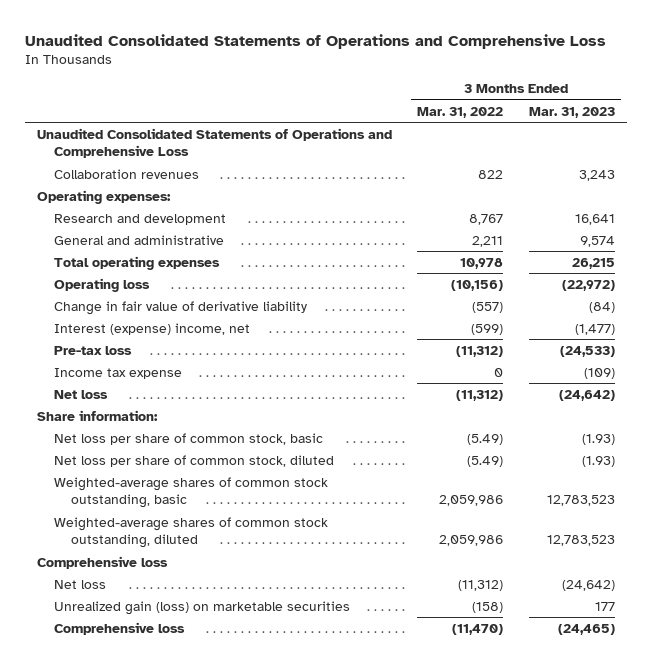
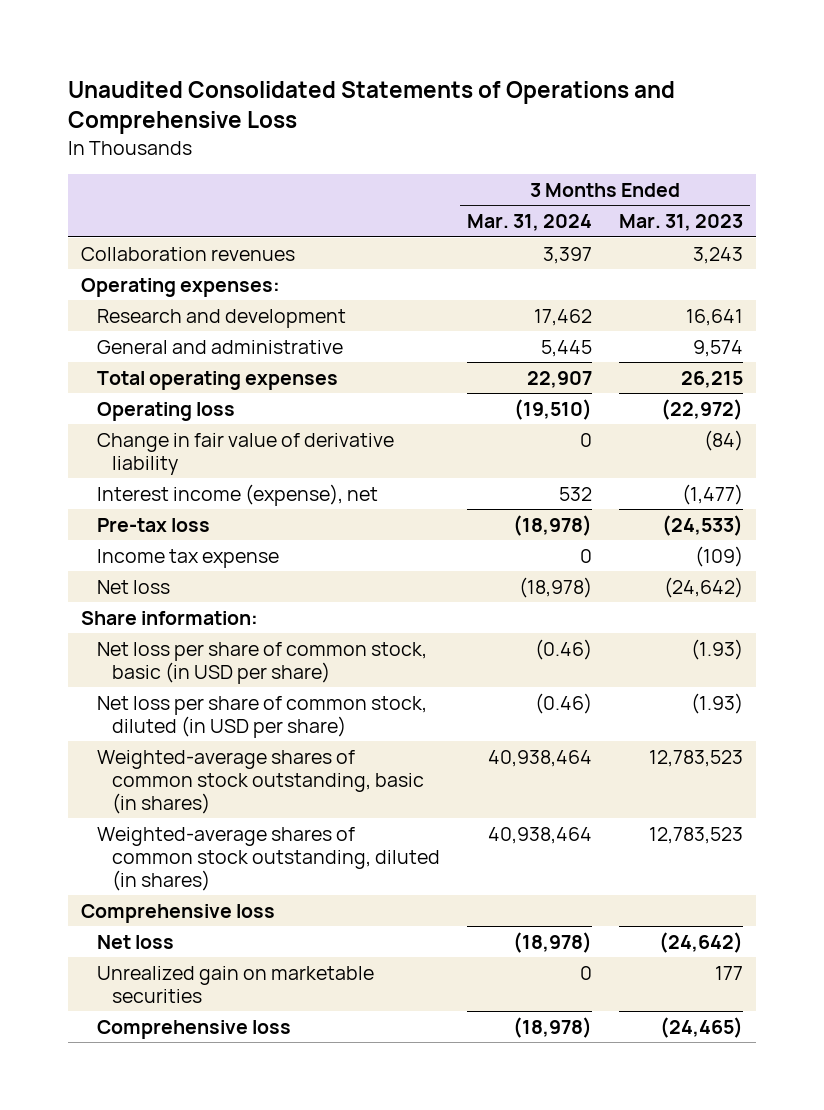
- | 3 Months Ended Mar. 31, 2022 | 3 Months Ended Mar. 31, 2023
+ | 3 Months Ended Mar. 31, 2024 | 3 Months Ended Mar. 31, 2023
- Unaudited Consolidated Statements of Operations and Comprehensive Loss
- Interest (expense) income, net | (599) | (1,477)
+ Interest income (expense), net | 532 | (1,477)
- Net loss per share of common stock, basic | (5.49) | (1.93)
- Net loss per share of common stock, diluted | (5.49) | (1.93)
- Weighted-average shares of common stock outstanding, basic | 2,059,986 | 12,783,523
- Weighted-average shares of common stock outstanding, diluted | 2,059,986 | 12,783,523
+ Net loss per share of common stock, basic (in USD per share) | (0.46) | (1.93)
+ Net loss per share of common stock, diluted (in USD per share) | (0.46) | (1.93)
+ Weighted-average shares of common stock outstanding, basic (in shares) | 40,938,464 | 12,783,523
+ Weighted-average shares of common stock outstanding, diluted (in shares) | 40,938,464 | 12,783,523
- Unrealized gain (loss) on marketable securities | (158) | 177
+ Unrealized gain on marketable securities | 0 | 177

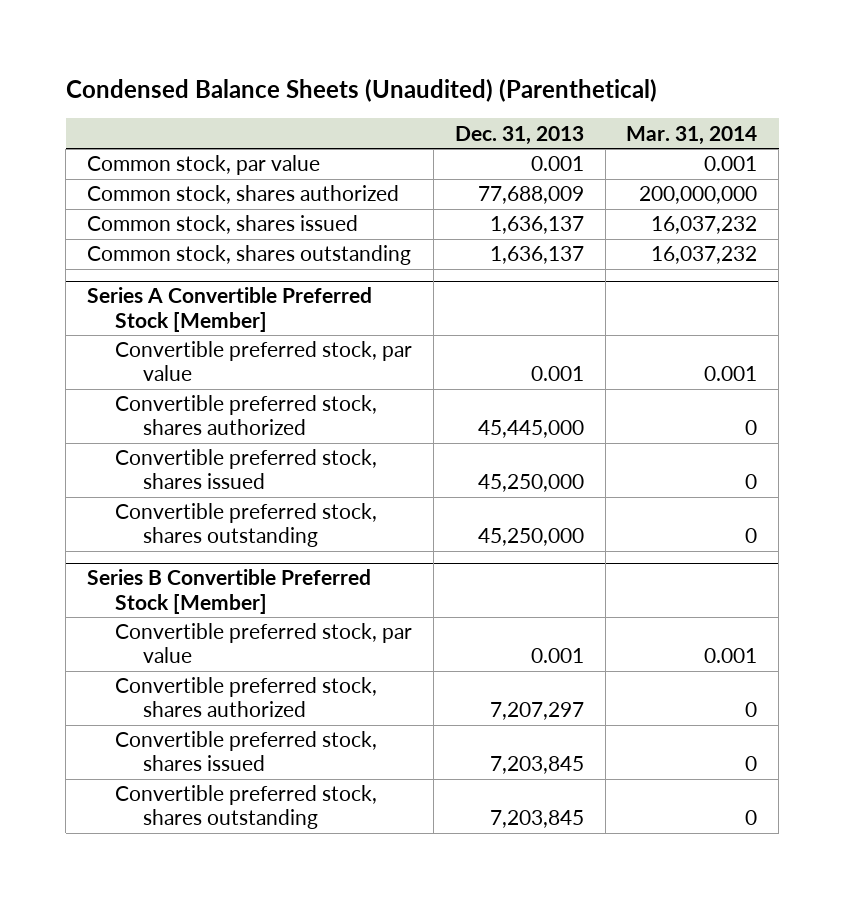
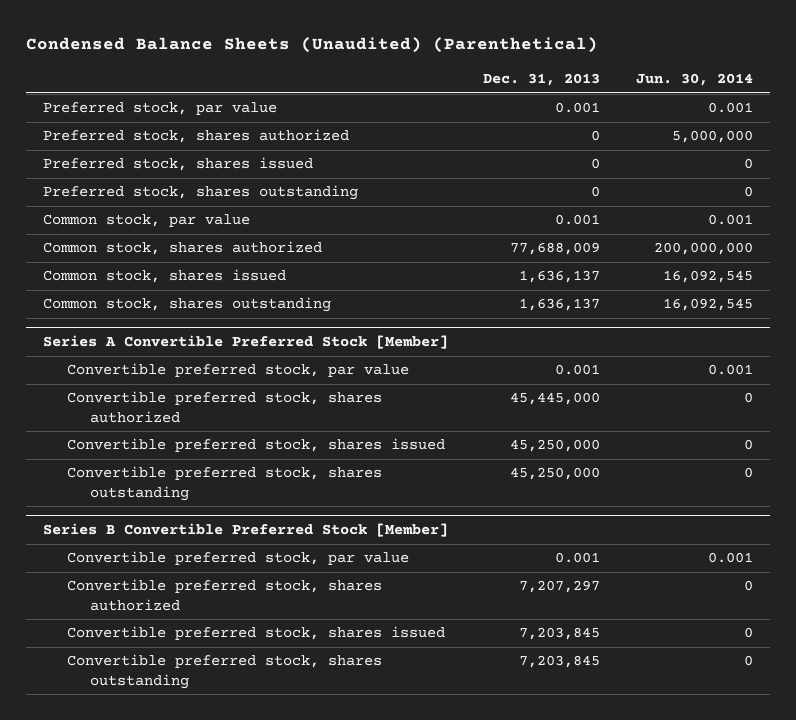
- | Dec. 31, 2013 | Mar. 31, 2014
+ | Dec. 31, 2013 | Jun. 30, 2014
+ Preferred stock, par value | 0.001 | 0.001
+ Preferred stock, shares authorized | 0 | 5,000,000
+ Preferred stock, shares issued | 0 | 0
+ Preferred stock, shares outstanding | 0 | 0

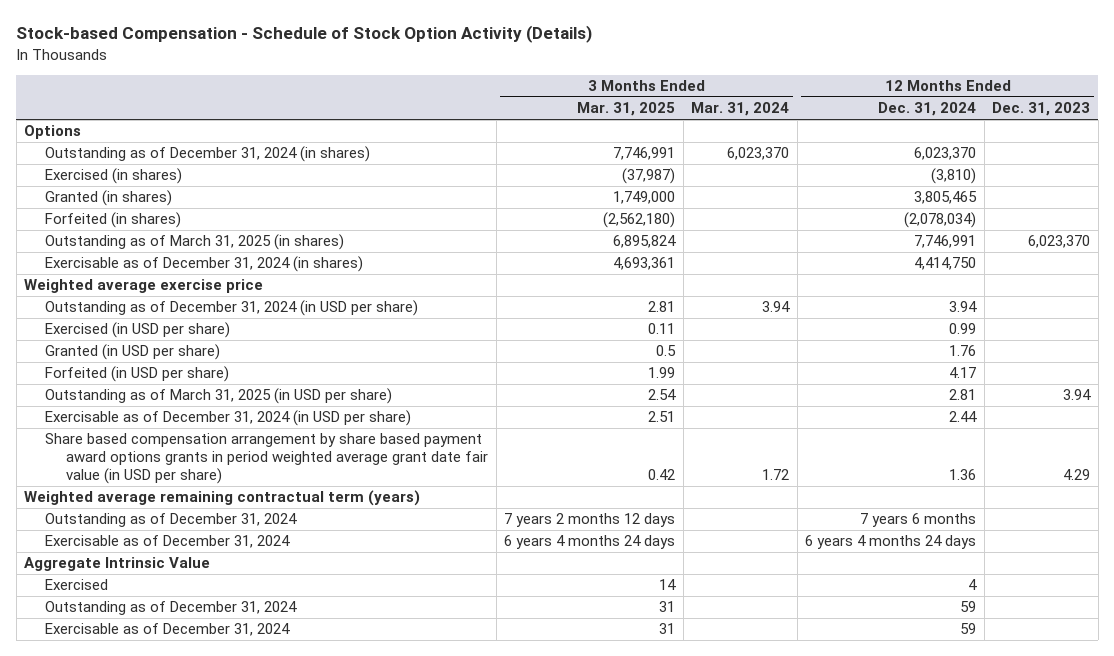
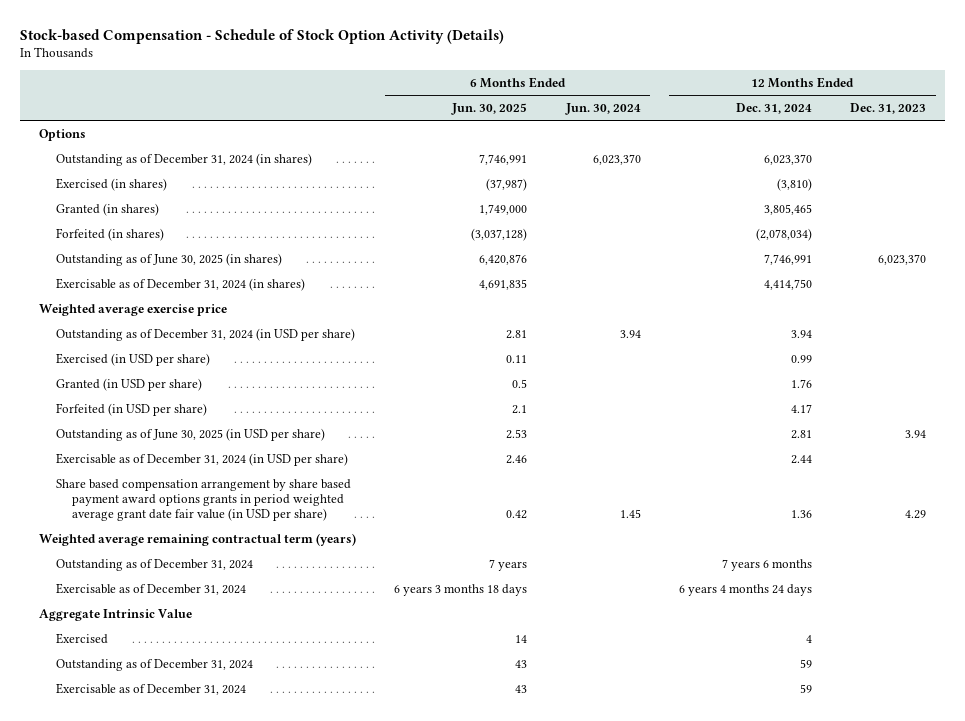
- | 3 Months Ended Mar. 31, 2025 | 3 Months Ended Mar. 31, 2024 | 12 Months Ended Dec. 31, 2024 | 12 Months Ended Dec. 31, 2023
+ | 6 Months Ended Jun. 30, 2025 | 6 Months Ended Jun. 30, 2024 | 12 Months Ended Dec. 31, 2024 | 12 Months Ended Dec. 31, 2023
- Outstanding as of March 31, 2025 (in shares) | 6,895,824 | | 7,746,991 | 6,023,370
+ Outstanding as of June 30, 2025 (in shares) | 6,420,876 | | 7,746,991 | 6,023,370
- Outstanding as of March 31, 2025 (in USD per share) | 2.54 | | 2.81 | 3.94
+ Outstanding as of June 30, 2025 (in USD per share) | 2.53 | | 2.81 | 3.94

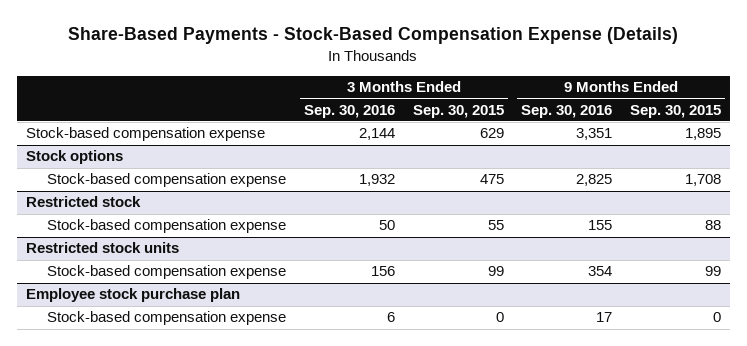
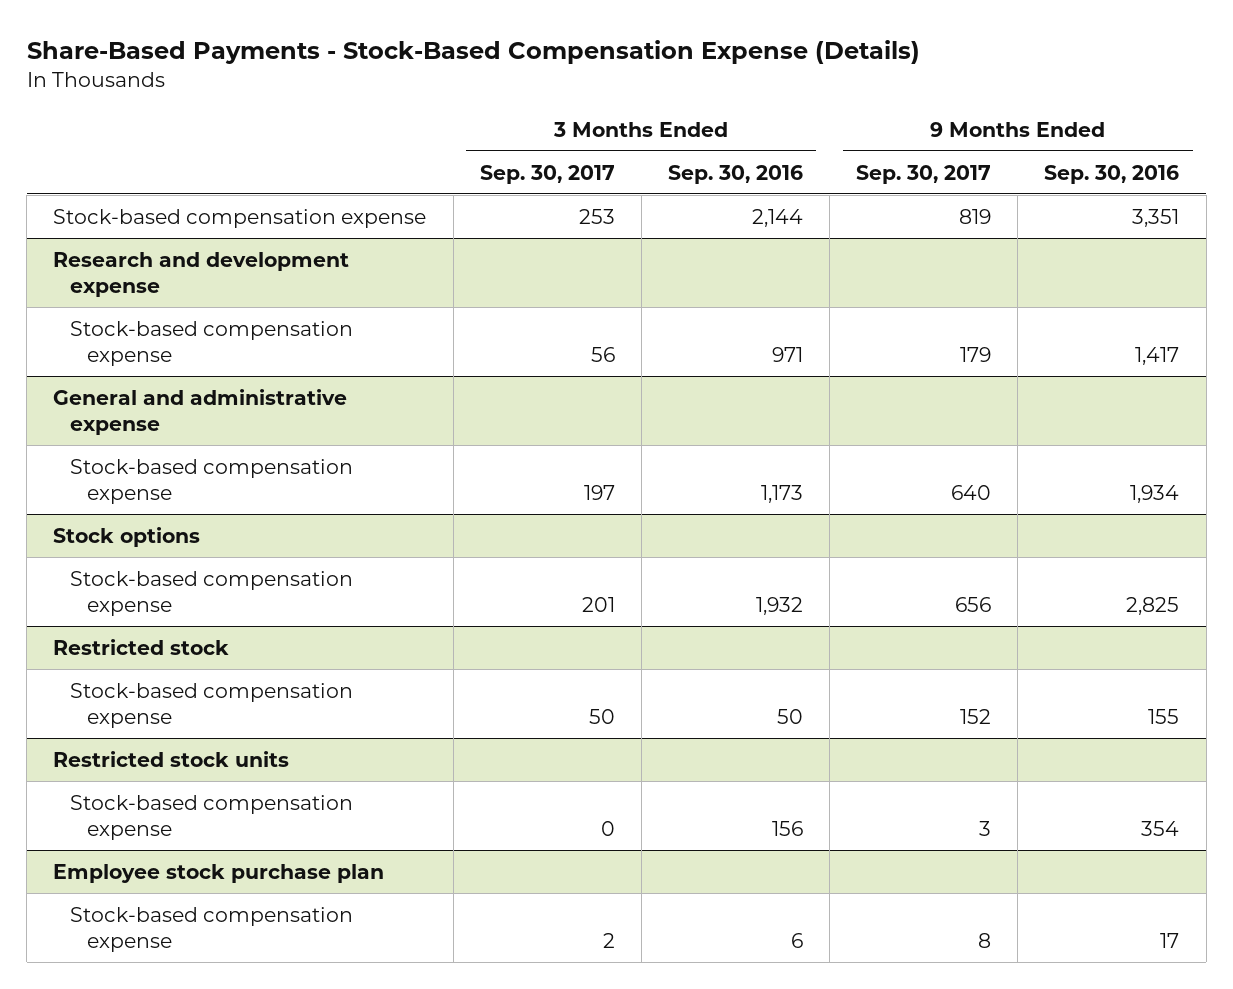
- | 3 Months Ended Sep. 30, 2016 | 3 Months Ended Sep. 30, 2015 | 9 Months Ended Sep. 30, 2016 | 9 Months Ended Sep. 30, 2015
+ | 3 Months Ended Sep. 30, 2017 | 3 Months Ended Sep. 30, 2016 | 9 Months Ended Sep. 30, 2017 | 9 Months Ended Sep. 30, 2016
+ Research and development expense
+ Stock-based compensation expense | 56 | 971 | 179 | 1,417
+ General and administrative expense
+ Stock-based compensation expense | 197 | 1,173 | 640 | 1,934

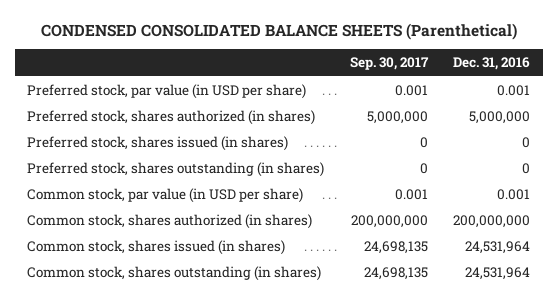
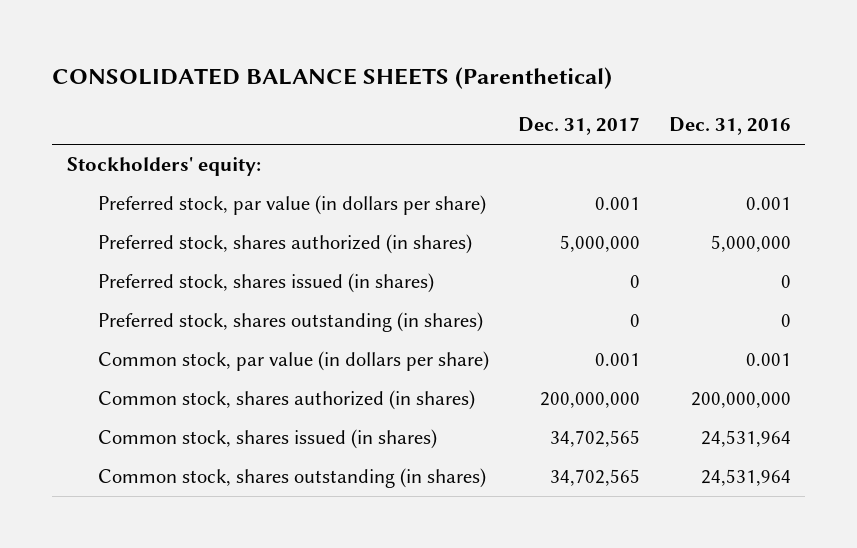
- CONDENSED CONSOLIDATED BALANCE SHEETS (Parenthetical)
+ CONSOLIDATED BALANCE SHEETS (Parenthetical)
- | Sep. 30, 2017 | Dec. 31, 2016
+ | Dec. 31, 2017 | Dec. 31, 2016
- Preferred stock, par value (in USD per share) | 0.001 | 0.001
+ Stockholders' equity:
+ Preferred stock, par value (in dollars per share) | 0.001 | 0.001
- Common stock, par value (in USD per share) | 0.001 | 0.001
+ Common stock, par value (in dollars per share) | 0.001 | 0.001

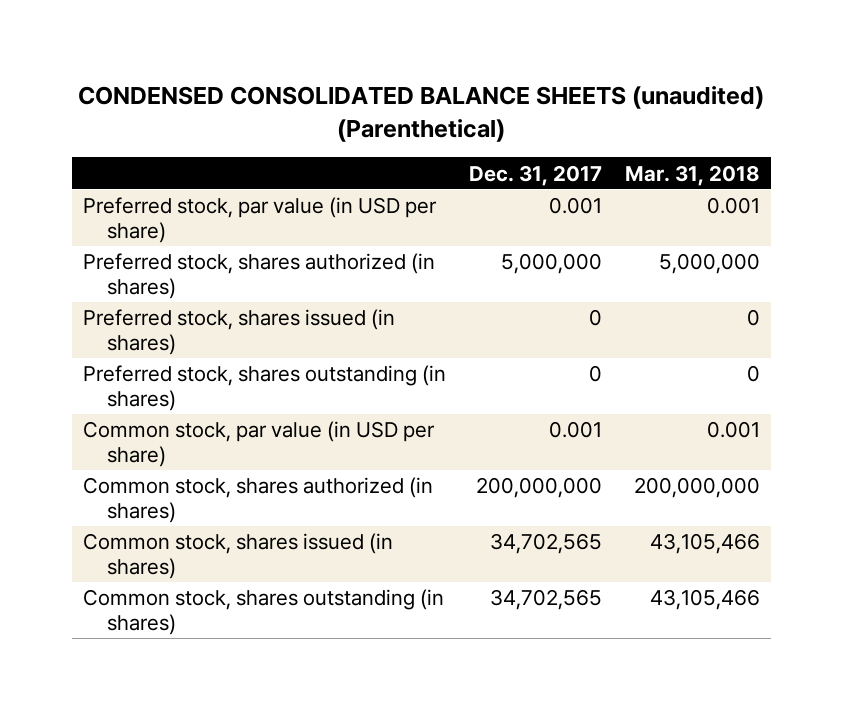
- CONSOLIDATED BALANCE SHEETS (Parenthetical)
+ CONDENSED CONSOLIDATED BALANCE SHEETS (unaudited) (Parenthetical)
- | Dec. 31, 2017 | Dec. 31, 2016
+ | Dec. 31, 2017 | Mar. 31, 2018
- Stockholders' equity:
- Preferred stock, par value (in dollars per share) | 0.001 | 0.001
+ Preferred stock, par value (in USD per share) | 0.001 | 0.001
- Common stock, par value (in dollars per share) | 0.001 | 0.001
+ Common stock, par value (in USD per share) | 0.001 | 0.001

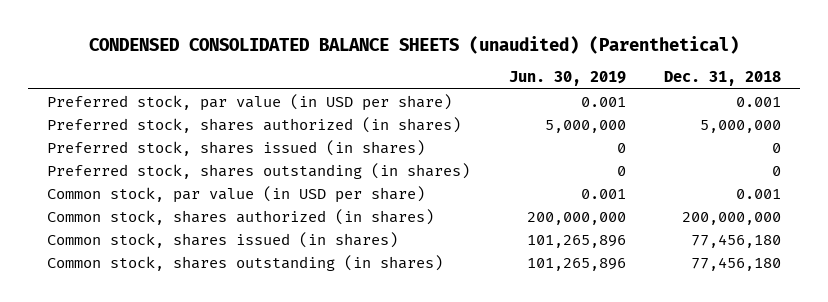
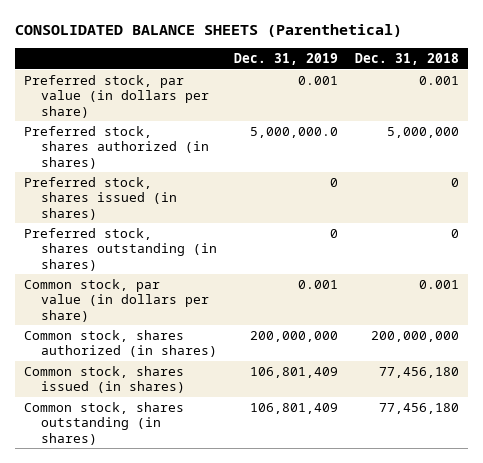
- CONDENSED CONSOLIDATED BALANCE SHEETS (unaudited) (Parenthetical)
+ CONSOLIDATED BALANCE SHEETS (Parenthetical)
- | Jun. 30, 2019 | Dec. 31, 2018
+ | Dec. 31, 2019 | Dec. 31, 2018
- Preferred stock, par value (in USD per share) | 0.001 | 0.001
+ Preferred stock, par value (in dollars per share) | 0.001 | 0.001
- Common stock, par value (in USD per share) | 0.001 | 0.001
+ Common stock, par value (in dollars per share) | 0.001 | 0.001

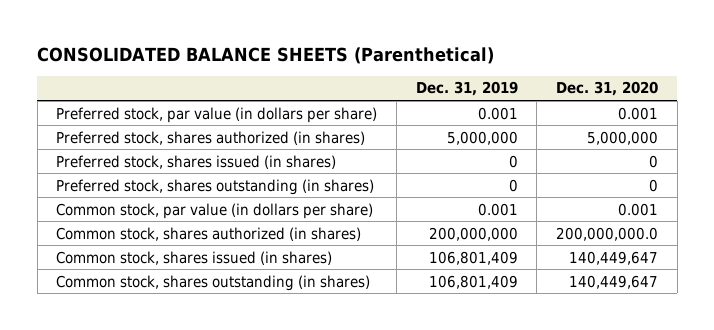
- | Dec. 31, 2019 | Dec. 31, 2018
+ | Dec. 31, 2019 | Dec. 31, 2020
- Preferred stock, shares authorized (in shares) | 5,000,000.0 | 5,000,000
+ Preferred stock, shares authorized (in shares) | 5,000,000 | 5,000,000

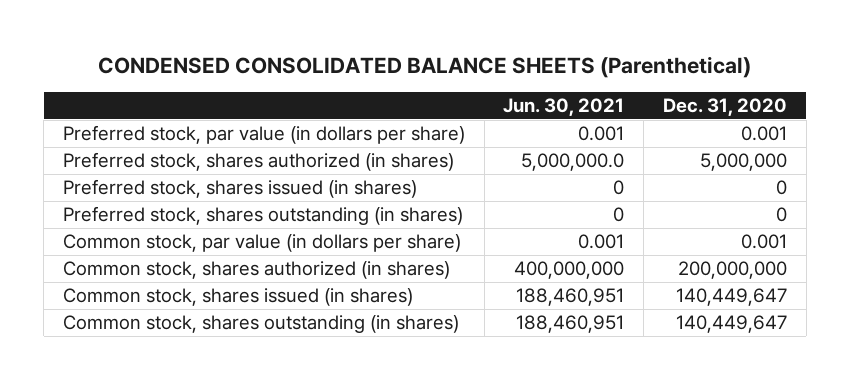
- CONSOLIDATED BALANCE SHEETS (Parenthetical)
+ CONDENSED CONSOLIDATED BALANCE SHEETS (Parenthetical)
- | Dec. 31, 2019 | Dec. 31, 2020
+ | Jun. 30, 2021 | Dec. 31, 2020
- Common stock, shares authorized (in shares) | 200,000,000 | 200,000,000.0
+ Common stock, shares authorized (in shares) | 400,000,000 | 200,000,000

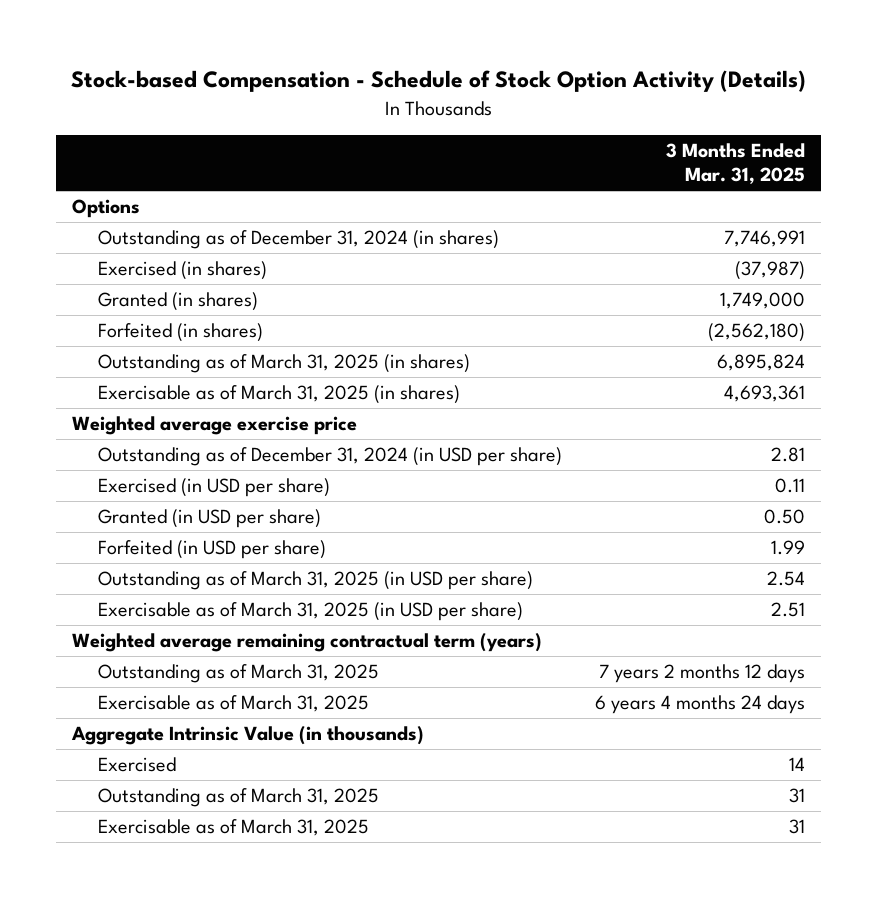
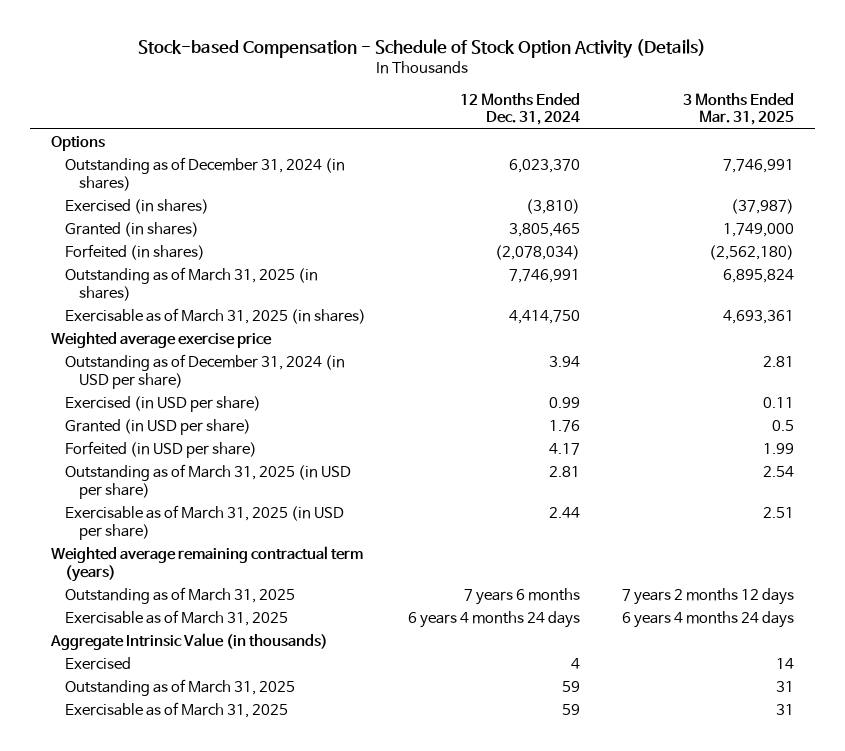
- | 3 Months Ended Mar. 31, 2025
+ | 12 Months Ended Dec. 31, 2024 | 3 Months Ended Mar. 31, 2025
- Granted (in USD per share) | 0.50
+ Granted (in USD per share) | 1.76 | 0.5

